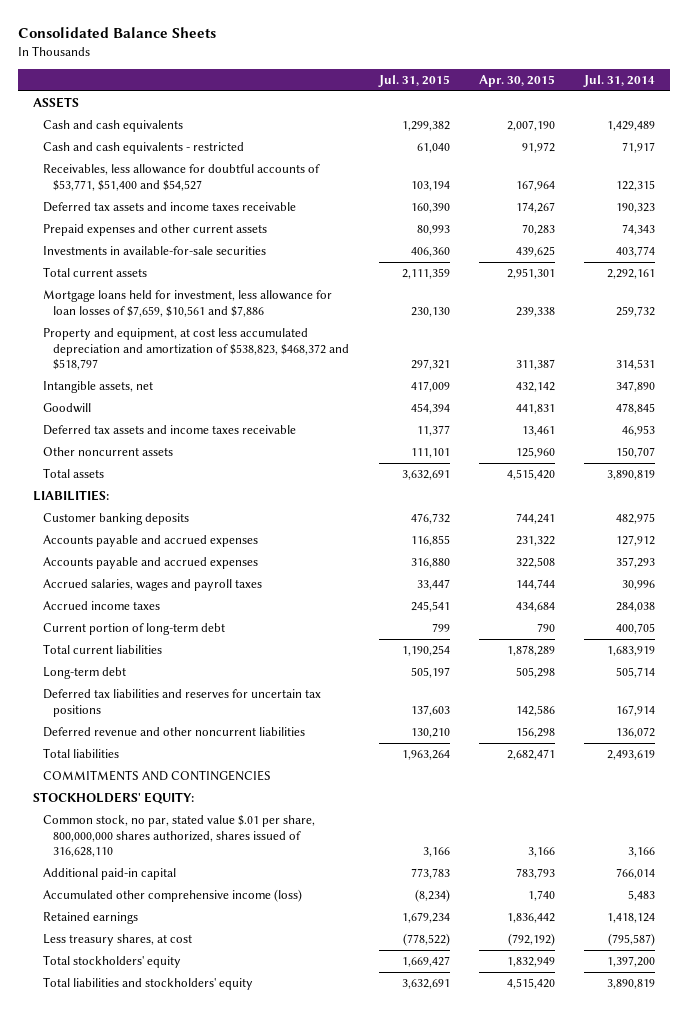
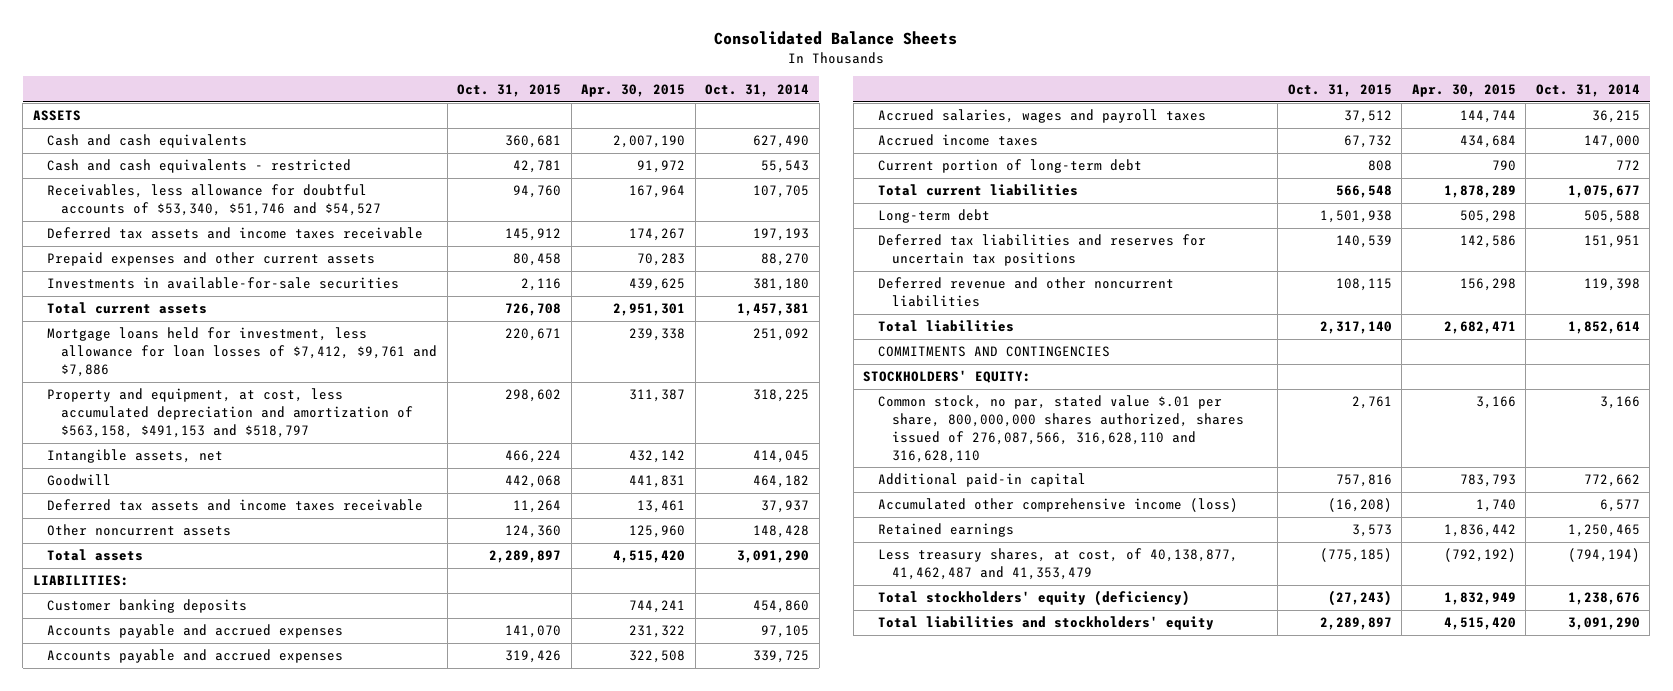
- | Jul. 31, 2015 | Apr. 30, 2015 | Jul. 31, 2014
+ | Oct. 31, 2015 | Apr. 30, 2015 | Oct. 31, 2014
- Receivables, less allowance for doubtful accounts of $53,771, $51,400 and $54,527 | 103,194 | 167,964 | 122,315
+ Receivables, less allowance for doubtful accounts of $53,340, $51,746 and $54,527 | 94,760 | 167,964 | 107,705
- Mortgage loans held for investment, less allowance for loan losses of $7,659, $10,561 and $7,886 | 230,130 | 239,338 | 259,732
- Property and equipment, at cost less accumulated depreciation and amortization of $538,823, $468,372 and $518,797 | 297,321 | 311,387 | 314,531
+ Mortgage loans held for investment, less allowance for loan losses of $7,412, $9,761 and $7,886 | 220,671 | 239,338 | 251,092
+ Property and equipment, at cost, less accumulated depreciation and amortization of $563,158, $491,153 and $518,797 | 298,602 | 311,387 | 318,225
- Common stock, no par, stated value $.01 per share, 800,000,000 shares authorized, shares issued of 316,628,110 | 3,166 | 3,166 | 3,166
+ Common stock, no par, stated value $.01 per share, 800,000,000 shares authorized, shares issued of 276,087,566, 316,628,110 and 316,628,110 | 2,761 | 3,166 | 3,166
- Less treasury shares, at cost | (778,522) | (792,192) | (795,587)
- Total stockholders' equity | 1,669,427 | 1,832,949 | 1,397,200
+ Less treasury shares, at cost, of 40,138,877, 41,462,487 and 41,353,479 | (775,185) | (792,192) | (794,194)
+ Total stockholders' equity (deficiency) | (27,243) | 1,832,949 | 1,238,676

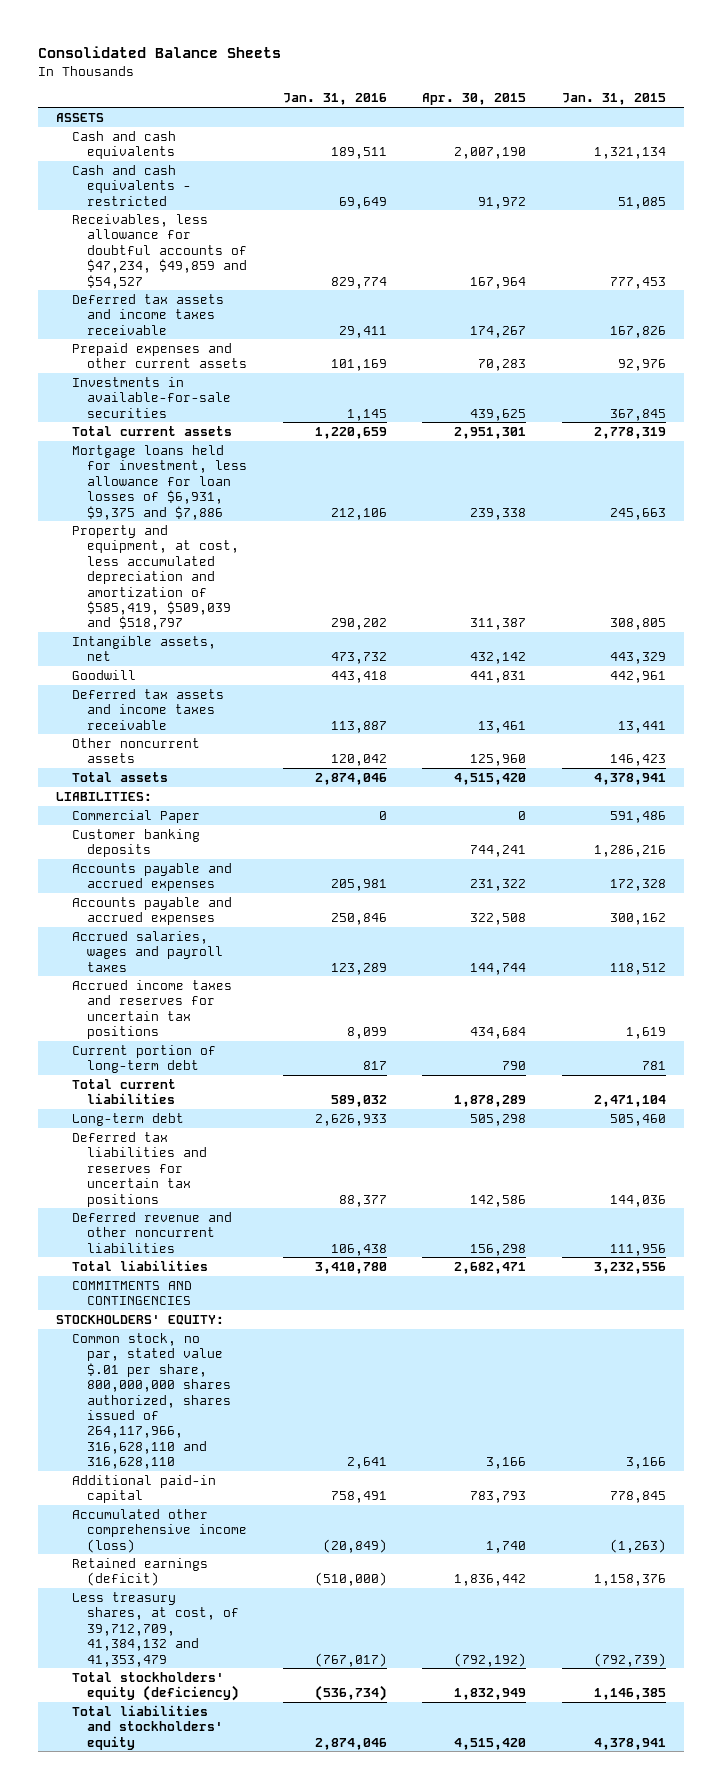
- | Oct. 31, 2015 | Apr. 30, 2015 | Oct. 31, 2014
+ | Jan. 31, 2016 | Apr. 30, 2015 | Jan. 31, 2015
- Receivables, less allowance for doubtful accounts of $53,340, $51,746 and $54,527 | 94,760 | 167,964 | 107,705
+ Receivables, less allowance for doubtful accounts of $47,234, $49,859 and $54,527 | 829,774 | 167,964 | 777,453
- Mortgage loans held for investment, less allowance for loan losses of $7,412, $9,761 and $7,886 | 220,671 | 239,338 | 251,092
- Property and equipment, at cost, less accumulated depreciation and amortization of $563,158, $491,153 and $518,797 | 298,602 | 311,387 | 318,225
+ Mortgage loans held for investment, less allowance for loan losses of $6,931, $9,375 and $7,886 | 212,106 | 239,338 | 245,663
+ Property and equipment, at cost, less accumulated depreciation and amortization of $585,419, $509,039 and $518,797 | 290,202 | 311,387 | 308,805
+ Commercial Paper | 0 | 0 | 591,486
- Accrued income taxes | 67,732 | 434,684 | 147,000
+ Accrued income taxes and reserves for uncertain tax positions | 8,099 | 434,684 | 1,619
- Common stock, no par, stated value $.01 per share, 800,000,000 shares authorized, shares issued of 276,087,566, 316,628,110 and 316,628,110 | 2,761 | 3,166 | 3,166
+ Common stock, no par, stated value $.01 per share, 800,000,000 shares authorized, shares issued of 264,117,966, 316,628,110 and 316,628,110 | 2,641 | 3,166 | 3,166
- Retained earnings | 3,573 | 1,836,442 | 1,250,465
- Less treasury shares, at cost, of 40,138,877, 41,462,487 and 41,353,479 | (775,185) | (792,192) | (794,194)
+ Retained earnings (deficit) | (510,000) | 1,836,442 | 1,158,376
+ Less treasury shares, at cost, of 39,712,709, 41,384,132 and 41,353,479 | (767,017) | (792,192) | (792,739)

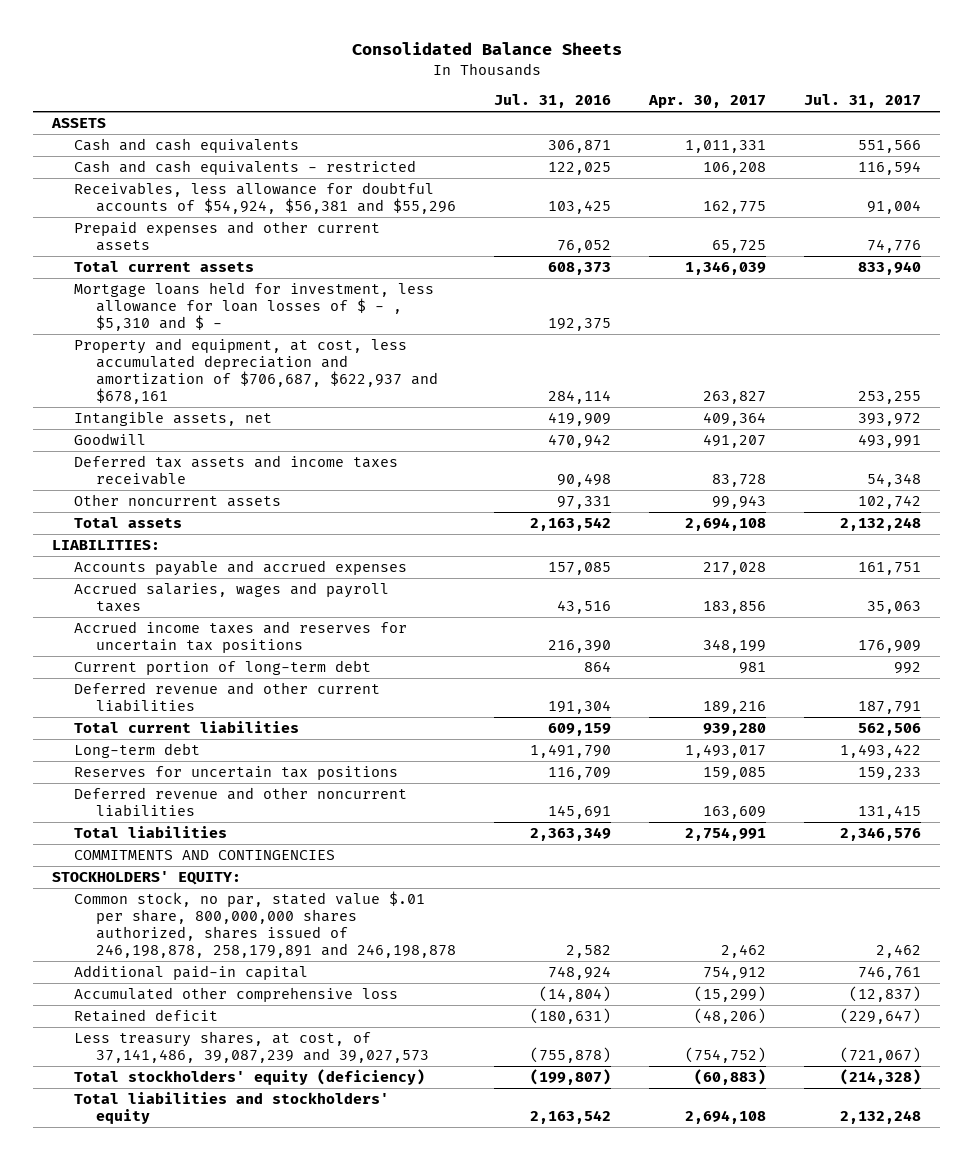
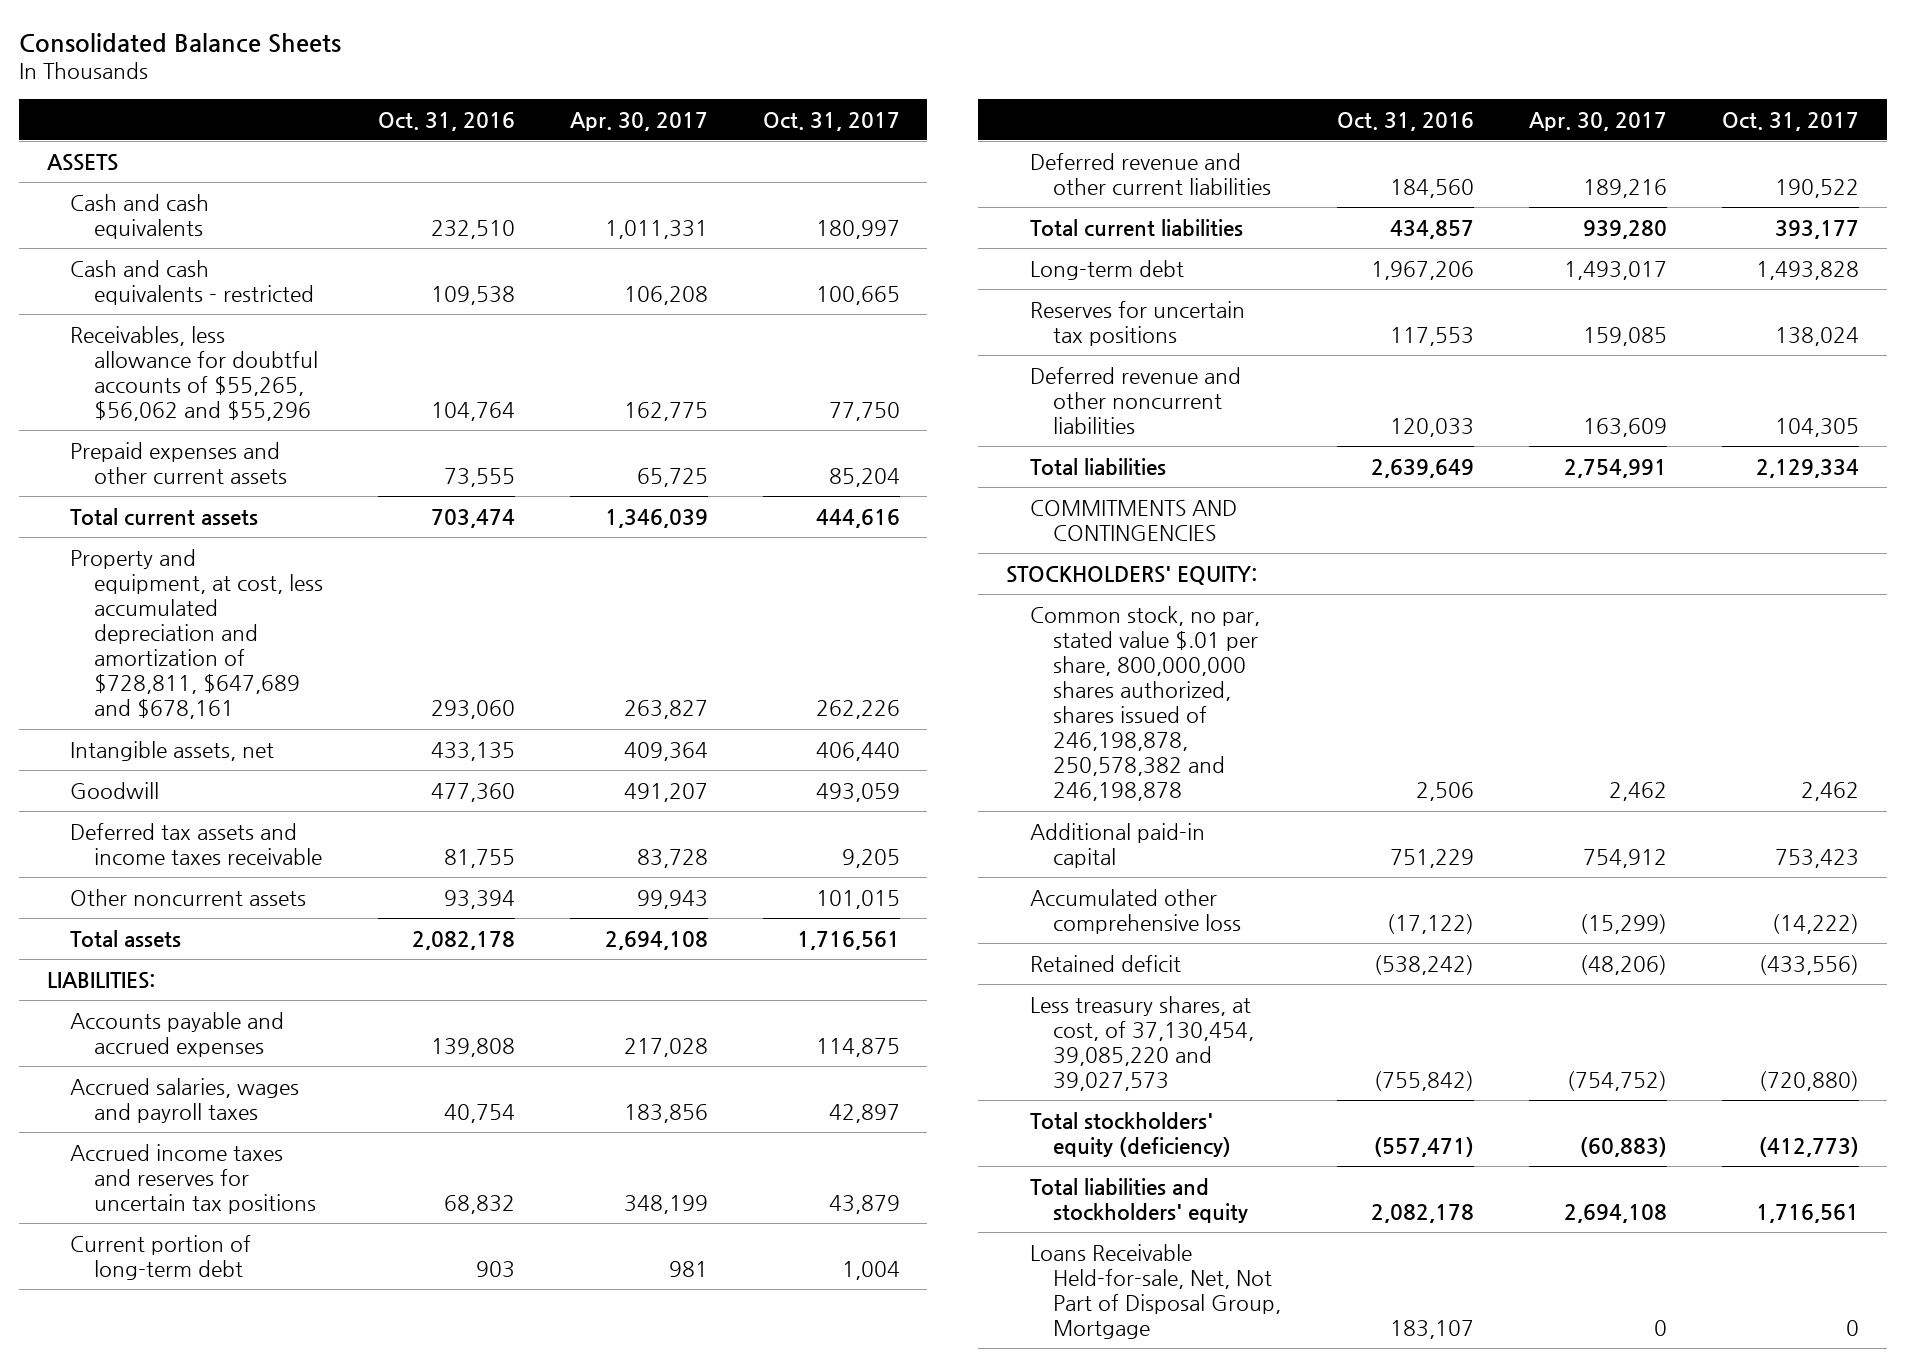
- | Jul. 31, 2016 | Apr. 30, 2017 | Jul. 31, 2017
+ | Oct. 31, 2016 | Apr. 30, 2017 | Oct. 31, 2017
- Receivables, less allowance for doubtful accounts of $54,924, $56,381 and $55,296 | 103,425 | 162,775 | 91,004
+ Receivables, less allowance for doubtful accounts of $55,265, $56,062 and $55,296 | 104,764 | 162,775 | 77,750
- Mortgage loans held for investment, less allowance for loan losses of $ - , $5,310 and $ - | 192,375 | |
- Property and equipment, at cost, less accumulated depreciation and amortization of $706,687, $622,937 and $678,161 | 284,114 | 263,827 | 253,255
+ Property and equipment, at cost, less accumulated depreciation and amortization of $728,811, $647,689 and $678,161 | 293,060 | 263,827 | 262,226
- Common stock, no par, stated value $.01 per share, 800,000,000 shares authorized, shares issued of 246,198,878, 258,179,891 and 246,198,878 | 2,582 | 2,462 | 2,462
+ Common stock, no par, stated value $.01 per share, 800,000,000 shares authorized, shares issued of 246,198,878, 250,578,382 and 246,198,878 | 2,506 | 2,462 | 2,462
- Less treasury shares, at cost, of 37,141,486, 39,087,239 and 39,027,573 | (755,878) | (754,752) | (721,067)
+ Less treasury shares, at cost, of 37,130,454, 39,085,220 and 39,027,573 | (755,842) | (754,752) | (720,880)
+ Loans Receivable Held-for-sale, Net, Not Part of Disposal Group, Mortgage | 183,107 | 0 | 0

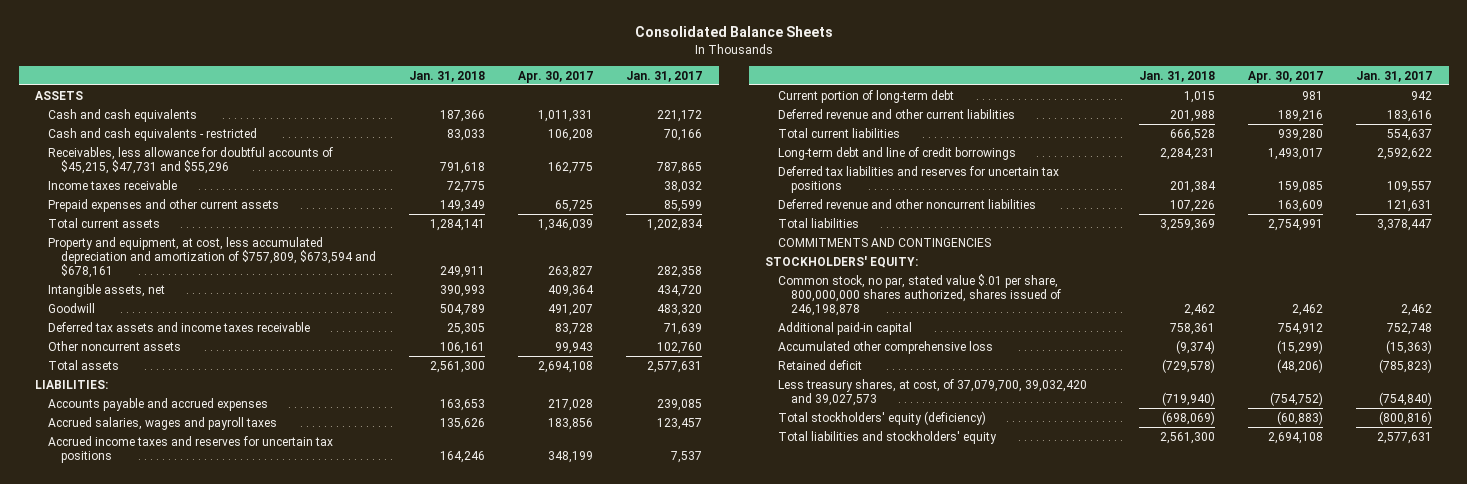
- | Oct. 31, 2016 | Apr. 30, 2017 | Oct. 31, 2017
+ | Jan. 31, 2018 | Apr. 30, 2017 | Jan. 31, 2017
- Receivables, less allowance for doubtful accounts of $55,265, $56,062 and $55,296 | 104,764 | 162,775 | 77,750
+ Receivables, less allowance for doubtful accounts of $45,215, $47,731 and $55,296 | 791,618 | 162,775 | 787,865
+ Income taxes receivable | 72,775 | | 38,032
- Property and equipment, at cost, less accumulated depreciation and amortization of $728,811, $647,689 and $678,161 | 293,060 | 263,827 | 262,226
+ Property and equipment, at cost, less accumulated depreciation and amortization of $757,809, $673,594 and $678,161 | 249,911 | 263,827 | 282,358
- Long-term debt | 1,967,206 | 1,493,017 | 1,493,828
- Reserves for uncertain tax positions | 117,553 | 159,085 | 138,024
+ Long-term debt and line of credit borrowings | 2,284,231 | 1,493,017 | 2,592,622
+ Deferred tax liabilities and reserves for uncertain tax positions | 201,384 | 159,085 | 109,557
- Common stock, no par, stated value $.01 per share, 800,000,000 shares authorized, shares issued of 246,198,878, 250,578,382 and 246,198,878 | 2,506 | 2,462 | 2,462
+ Common stock, no par, stated value $.01 per share, 800,000,000 shares authorized, shares issued of 246,198,878 | 2,462 | 2,462 | 2,462
- Less treasury shares, at cost, of 37,130,454, 39,085,220 and 39,027,573 | (755,842) | (754,752) | (720,880)
+ Less treasury shares, at cost, of 37,079,700, 39,032,420 and 39,027,573 | (719,940) | (754,752) | (754,840)
- Loans Receivable Held-for-sale, Net, Not Part of Disposal Group, Mortgage | 183,107 | 0 | 0

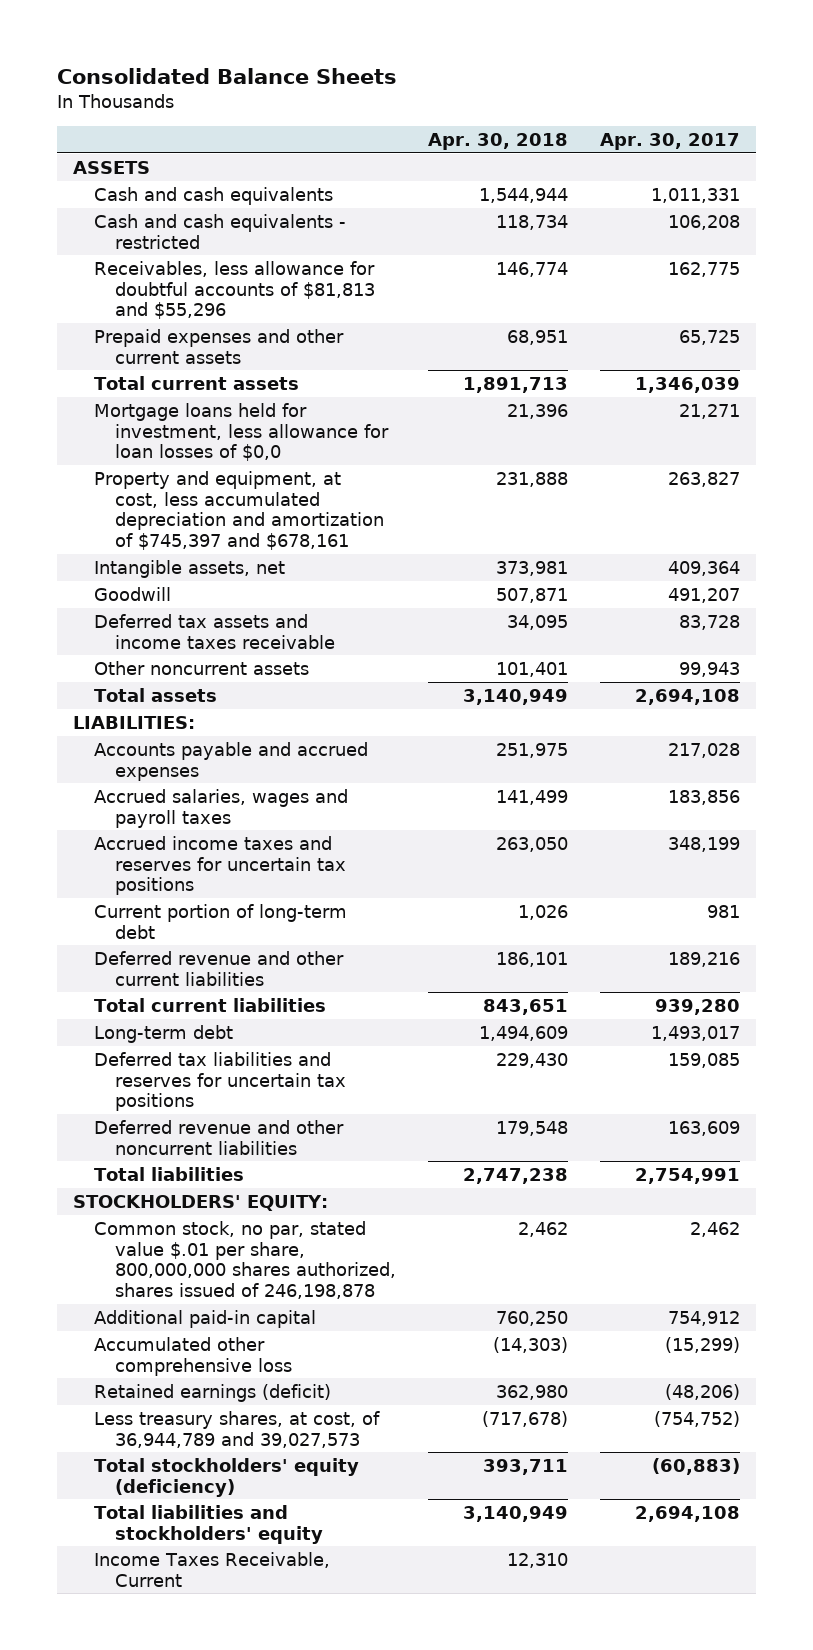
- | Jan. 31, 2018 | Apr. 30, 2017 | Jan. 31, 2017
+ | Apr. 30, 2018 | Apr. 30, 2017
- Receivables, less allowance for doubtful accounts of $45,215, $47,731 and $55,296 | 791,618 | 162,775 | 787,865
- Income taxes receivable | 72,775 | | 38,032
+ Receivables, less allowance for doubtful accounts of $81,813 and $55,296 | 146,774 | 162,775
- Property and equipment, at cost, less accumulated depreciation and amortization of $757,809, $673,594 and $678,161 | 249,911 | 263,827 | 282,358
+ Mortgage loans held for investment, less allowance for loan losses of $0,0 | 21,396 | 21,271
+ Property and equipment, at cost, less accumulated depreciation and amortization of $745,397 and $678,161 | 231,888 | 263,827
- Long-term debt and line of credit borrowings | 2,284,231 | 1,493,017 | 2,592,622
+ Long-term debt | 1,494,609 | 1,493,017
- COMMITMENTS AND CONTINGENCIES
- Retained deficit | (729,578) | (48,206) | (785,823)
- Less treasury shares, at cost, of 37,079,700, 39,032,420 and 39,027,573 | (719,940) | (754,752) | (754,840)
+ Retained earnings (deficit) | 362,980 | (48,206)
+ Less treasury shares, at cost, of 36,944,789 and 39,027,573 | (717,678) | (754,752)
+ Income Taxes Receivable, Current | 12,310 |

